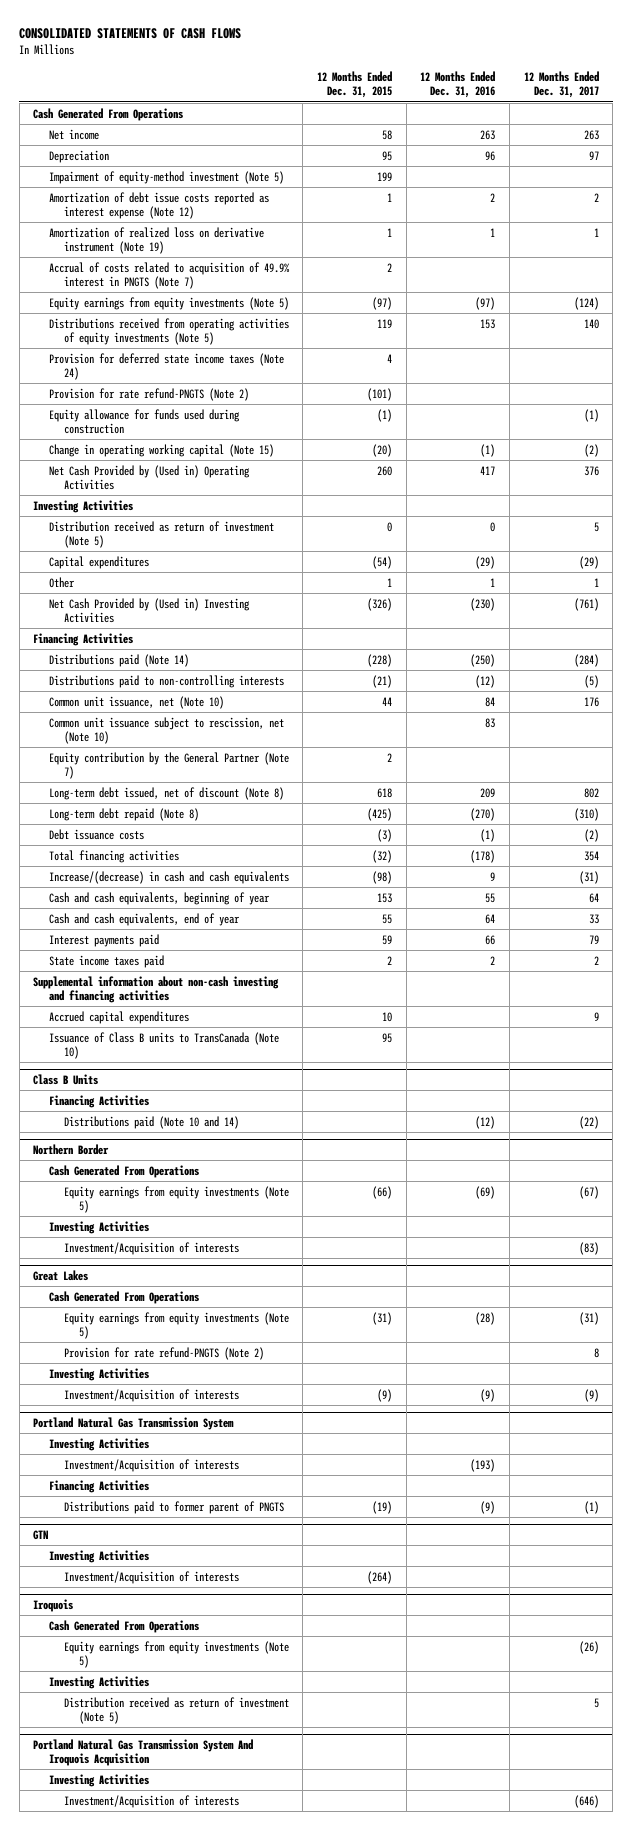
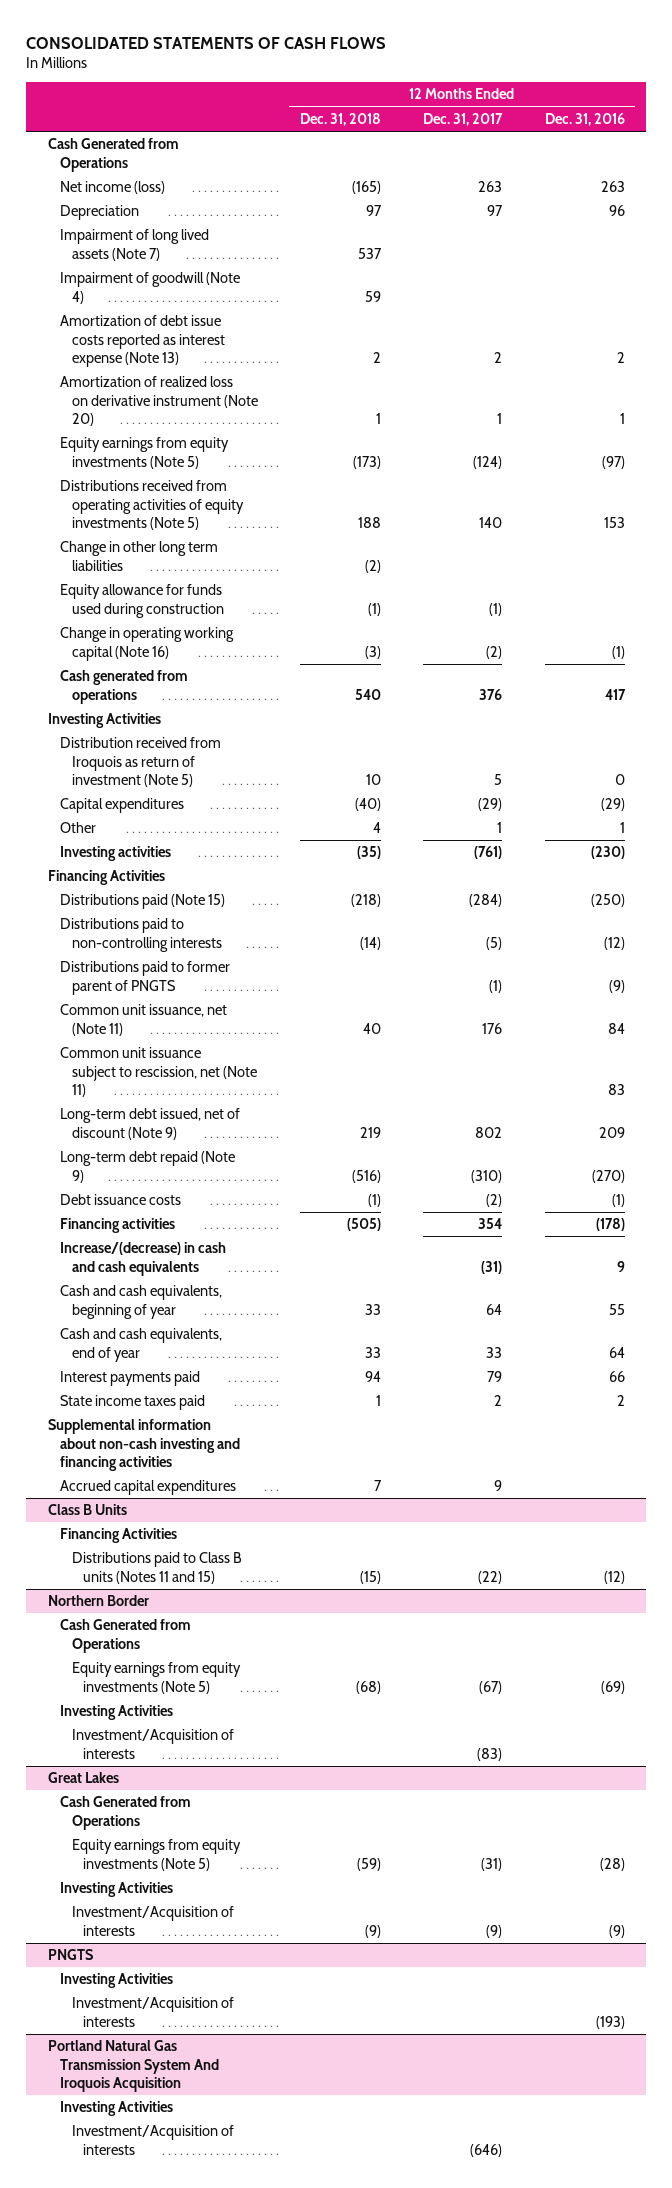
- | 12 Months Ended Dec. 31, 2015 | 12 Months Ended Dec. 31, 2016 | 12 Months Ended Dec. 31, 2017
+ | 12 Months Ended Dec. 31, 2018 | 12 Months Ended Dec. 31, 2017 | 12 Months Ended Dec. 31, 2016
- Cash Generated From Operations
- Net income | 58 | 263 | 263
+ Cash Generated from Operations
+ Net income (loss) | (165) | 263 | 263
- Impairment of equity-method investment (Note 5) | 199 | |
- Amortization of debt issue costs reported as interest expense (Note 12) | 1 | 2 | 2
- Amortization of realized loss on derivative instrument (Note 19) | 1 | 1 | 1
- Accrual of costs related to acquisition of 49.9% interest in PNGTS (Note 7) | 2 | |
+ Impairment of long lived assets (Note 7) | 537 | |
+ Impairment of goodwill (Note 4) | 59 | |
+ Amortization of debt issue costs reported as interest expense (Note 13) | 2 | 2 | 2
+ Amortization of realized loss on derivative instrument (Note 20) | 1 | 1 | 1
- Provision for deferred state income taxes (Note 24) | 4 | |
- Provision for rate refund-PNGTS (Note 2) | (101) | |
+ Change in other long term liabilities | (2) | |
- Change in operating working capital (Note 15) | (20) | (1) | (2)
- Net Cash Provided by (Used in) Operating Activities | 260 | 417 | 376
+ Change in operating working capital (Note 16) | (3) | (2) | (1)
+ Cash generated from operations | 540 | 376 | 417
- Distribution received as return of investment (Note 5) | 0 | 0 | 5
+ Distribution received from Iroquois as return of investment (Note 5) | 10 | 5 | 0
- Net Cash Provided by (Used in) Investing Activities | (326) | (230) | (761)
+ Investing activities | (35) | (761) | (230)
- Distributions paid (Note 14) | (228) | (250) | (284)
+ Distributions paid (Note 15) | (218) | (284) | (250)
- Common unit issuance, net (Note 10) | 44 | 84 | 176
- Common unit issuance subject to rescission, net (Note 10) | | 83 |
- Equity contribution by the General Partner (Note 7) | 2 | |
- Long-term debt issued, net of discount (Note 8) | 618 | 209 | 802
- Long-term debt repaid (Note 8) | (425) | (270) | (310)
+ Distributions paid to former parent of PNGTS | | (1) | (9)
+ Common unit issuance, net (Note 11) | 40 | 176 | 84
+ Common unit issuance subject to rescission, net (Note 11) | | | 83
+ Long-term debt issued, net of discount (Note 9) | 219 | 802 | 209
+ Long-term debt repaid (Note 9) | (516) | (310) | (270)
- Total financing activities | (32) | (178) | 354
+ Financing activities | (505) | 354 | (178)
- Issuance of Class B units to TransCanada (Note 10) | 95 | |
@ Class B Units
- Distributions paid (Note 10 and 14) | | (12) | (22)
+ Distributions paid to Class B units (Notes 11 and 15) | (15) | (22) | (12)
@ Northern Border
- Cash Generated From Operations
+ Cash Generated from Operations
@ Great Lakes
- Cash Generated From Operations
+ Cash Generated from Operations
- Provision for rate refund-PNGTS (Note 2) | | | 8
- Portland Natural Gas Transmission System
+ PNGTS
- Financing Activities
- Distributions paid to former parent of PNGTS | (19) | (9) | (1)
- GTN
- Investing Activities
- Investment/Acquisition of interests | (264) | |
- Iroquois
- Cash Generated From Operations
- Equity earnings from equity investments (Note 5) | | | (26)
- Investing Activities
- Distribution received as return of investment (Note 5) | | | 5

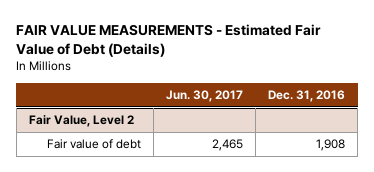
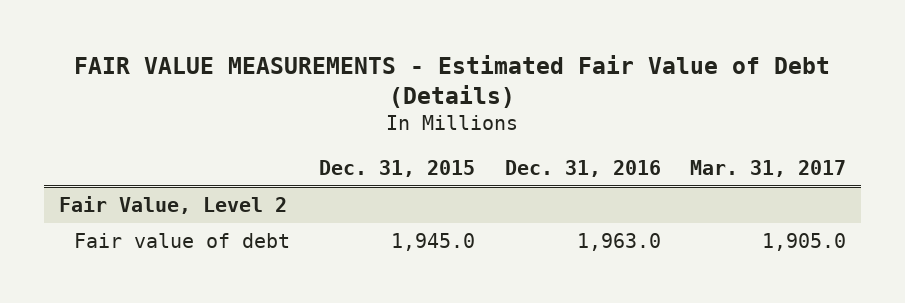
- | Jun. 30, 2017 | Dec. 31, 2016
+ | Dec. 31, 2015 | Dec. 31, 2016 | Mar. 31, 2017
@ Fair Value, Level 2
- Fair value of debt | 2,465 | 1,908
+ Fair value of debt | 1,945.0 | 1,963.0 | 1,905.0

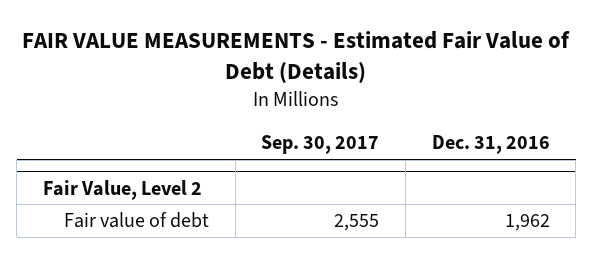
- | Dec. 31, 2015 | Dec. 31, 2016 | Mar. 31, 2017
+ | Sep. 30, 2017 | Dec. 31, 2016
@ Fair Value, Level 2
- Fair value of debt | 1,945.0 | 1,963.0 | 1,905.0
+ Fair value of debt | 2,555 | 1,962

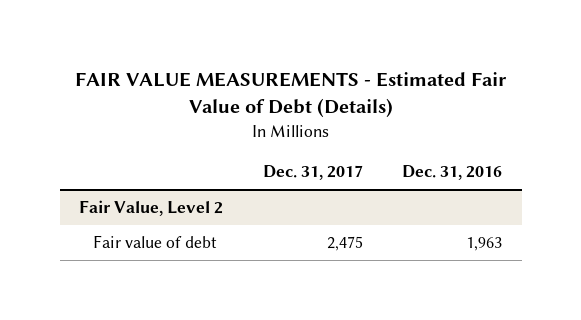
- | Sep. 30, 2017 | Dec. 31, 2016
+ | Dec. 31, 2017 | Dec. 31, 2016
@ Fair Value, Level 2
- Fair value of debt | 2,555 | 1,962
+ Fair value of debt | 2,475 | 1,963

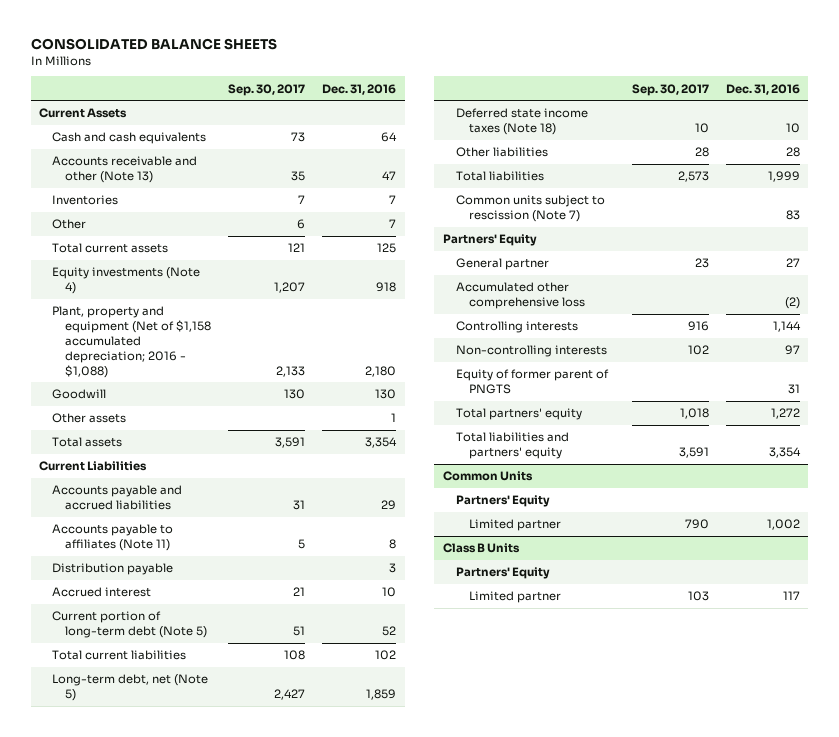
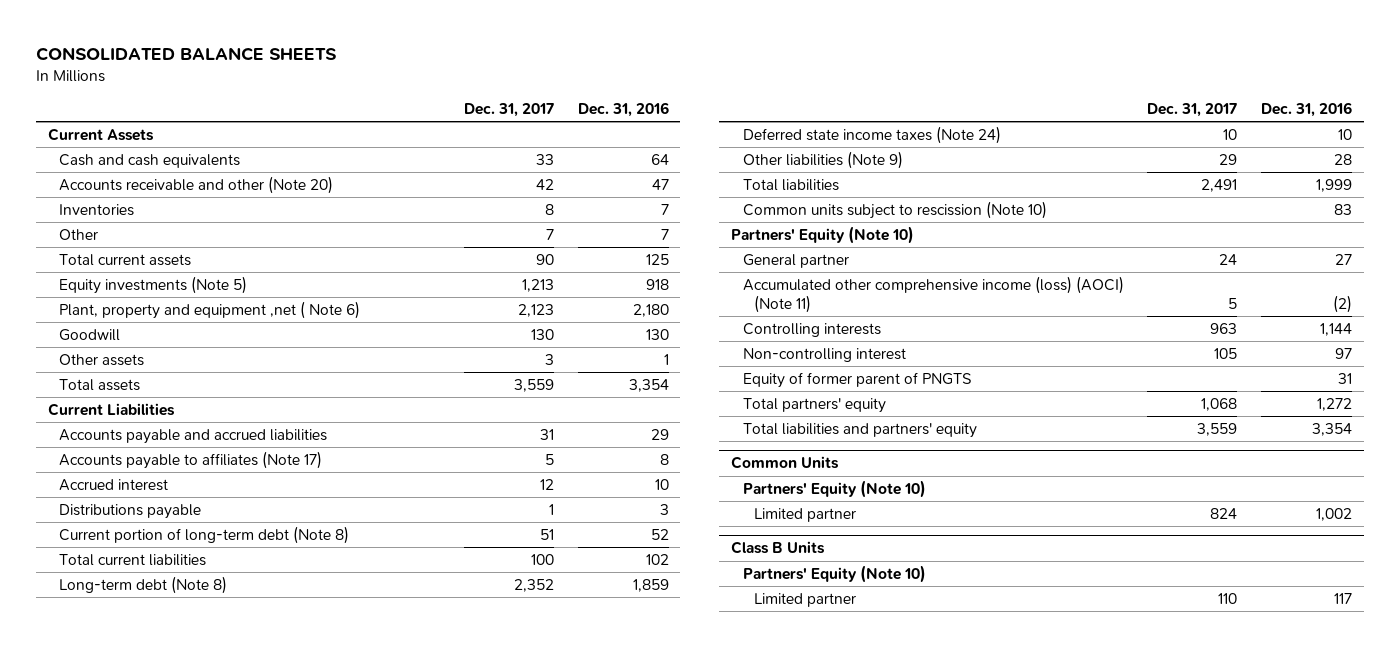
- | Sep. 30, 2017 | Dec. 31, 2016
+ | Dec. 31, 2017 | Dec. 31, 2016
- Accounts receivable and other (Note 13) | 35 | 47
+ Accounts receivable and other (Note 20) | 42 | 47
- Equity investments (Note 4) | 1,207 | 918
- Plant, property and equipment (Net of $1,158 accumulated depreciation; 2016 - $1,088) | 2,133 | 2,180
+ Equity investments (Note 5) | 1,213 | 918
+ Plant, property and equipment ,net ( Note 6) | 2,123 | 2,180
- Accounts payable to affiliates (Note 11) | 5 | 8
- Distribution payable | | 3
+ Accounts payable to affiliates (Note 17) | 5 | 8
- Current portion of long-term debt (Note 5) | 51 | 52
+ Distributions payable | 1 | 3
+ Current portion of long-term debt (Note 8) | 51 | 52
- Long-term debt, net (Note 5) | 2,427 | 1,859
- Deferred state income taxes (Note 18) | 10 | 10
- Other liabilities | 28 | 28
+ Long-term debt (Note 8) | 2,352 | 1,859
+ Deferred state income taxes (Note 24) | 10 | 10
+ Other liabilities (Note 9) | 29 | 28
- Common units subject to rescission (Note 7) | | 83
- Partners' Equity
+ Common units subject to rescission (Note 10) | | 83
+ Partners' Equity (Note 10)
- Accumulated other comprehensive loss | | (2)
+ Accumulated other comprehensive income (loss) (AOCI) (Note 11) | 5 | (2)
- Non-controlling interests | 102 | 97
+ Non-controlling interest | 105 | 97
@ Common Units
- Partners' Equity
+ Partners' Equity (Note 10)
@ Class B Units
- Partners' Equity
+ Partners' Equity (Note 10)

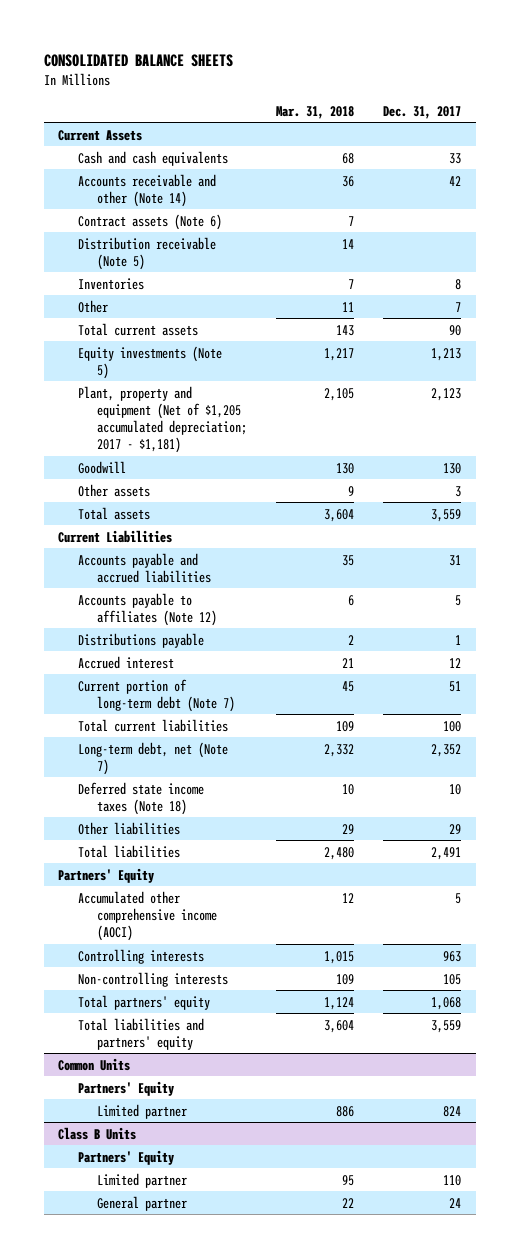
- | Dec. 31, 2017 | Dec. 31, 2016
+ | Mar. 31, 2018 | Dec. 31, 2017
- Accounts receivable and other (Note 20) | 42 | 47
+ Accounts receivable and other (Note 14) | 36 | 42
+ Contract assets (Note 6) | 7 |
+ Distribution receivable (Note 5) | 14 |
- Plant, property and equipment ,net ( Note 6) | 2,123 | 2,180
+ Plant, property and equipment (Net of $1,205 accumulated depreciation; 2017 - $1,181) | 2,105 | 2,123
- Accounts payable to affiliates (Note 17) | 5 | 8
+ Accounts payable to affiliates (Note 12) | 6 | 5
- Current portion of long-term debt (Note 8) | 51 | 52
moved down: Accrued interest | 21 | 12
+ Current portion of long-term debt (Note 7) | 45 | 51
- Long-term debt (Note 8) | 2,352 | 1,859
- Deferred state income taxes (Note 24) | 10 | 10
- Other liabilities (Note 9) | 29 | 28
+ Long-term debt, net (Note 7) | 2,332 | 2,352
+ Deferred state income taxes (Note 18) | 10 | 10
+ Other liabilities | 29 | 29
- Common units subject to rescission (Note 10) | | 83
- Partners' Equity (Note 10)
- General partner | 24 | 27
- Accumulated other comprehensive income (loss) (AOCI) (Note 11) | 5 | (2)
+ Partners' Equity
+ Accumulated other comprehensive income (AOCI) | 12 | 5
- Non-controlling interest | 105 | 97
- Equity of former parent of PNGTS | | 31
+ Non-controlling interests | 109 | 105
@ Common Units
- Partners' Equity (Note 10)
+ Partners' Equity
@ Class B Units
- Partners' Equity (Note 10)
+ Partners' Equity
+ General partner | 22 | 24

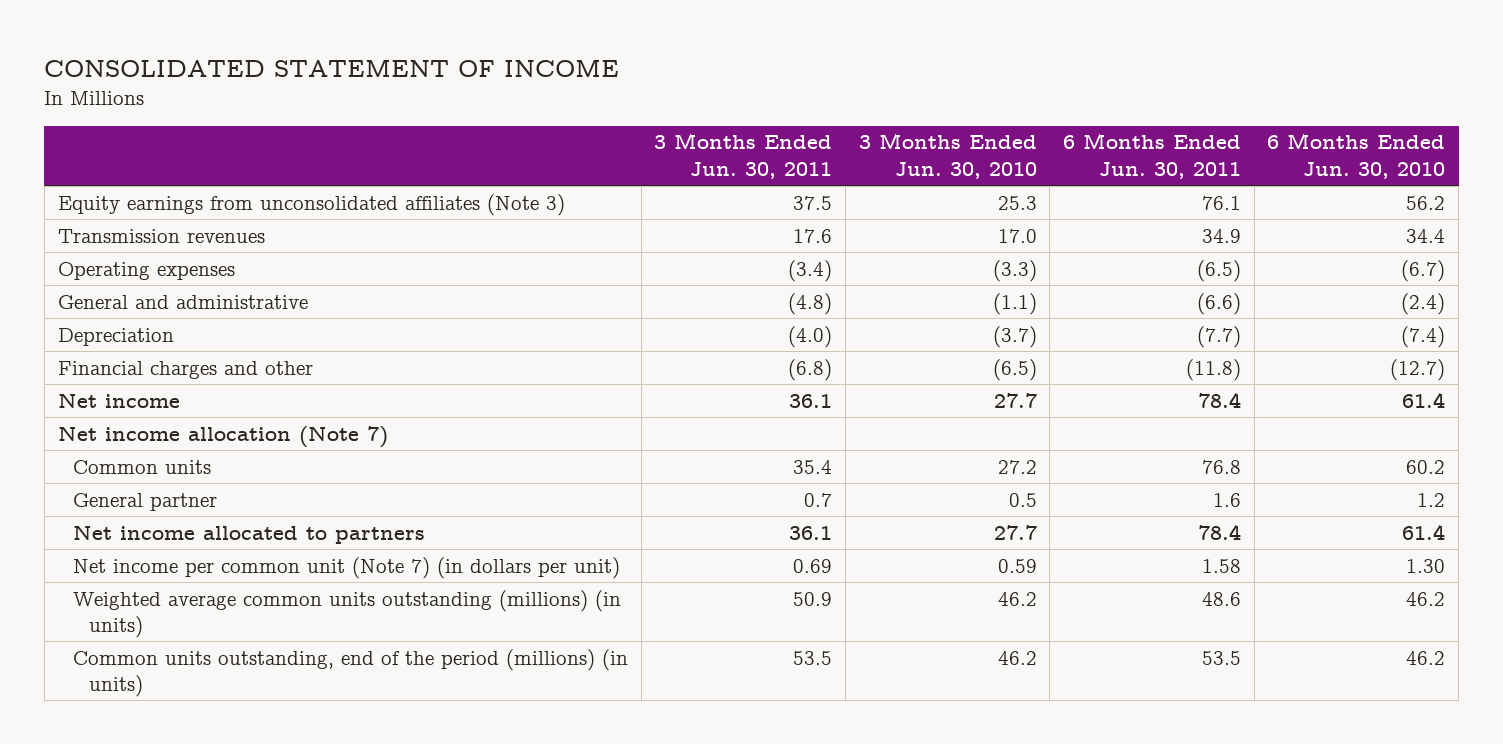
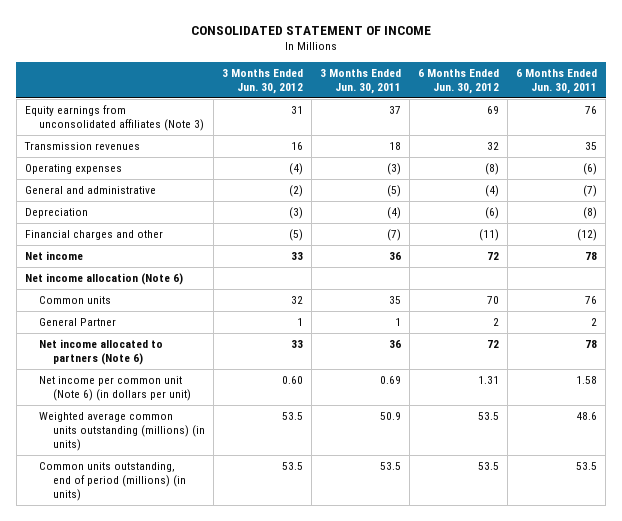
- | 3 Months Ended Jun. 30, 2011 | 3 Months Ended Jun. 30, 2010 | 6 Months Ended Jun. 30, 2011 | 6 Months Ended Jun. 30, 2010
+ | 3 Months Ended Jun. 30, 2012 | 3 Months Ended Jun. 30, 2011 | 6 Months Ended Jun. 30, 2012 | 6 Months Ended Jun. 30, 2011
- Equity earnings from unconsolidated affiliates (Note 3) | 37.5 | 25.3 | 76.1 | 56.2
- Transmission revenues | 17.6 | 17.0 | 34.9 | 34.4
- Operating expenses | (3.4) | (3.3) | (6.5) | (6.7)
- General and administrative | (4.8) | (1.1) | (6.6) | (2.4)
- Depreciation | (4.0) | (3.7) | (7.7) | (7.4)
- Financial charges and other | (6.8) | (6.5) | (11.8) | (12.7)
- Net income | 36.1 | 27.7 | 78.4 | 61.4
- Net income allocation (Note 7)
- Common units | 35.4 | 27.2 | 76.8 | 60.2
- General partner | 0.7 | 0.5 | 1.6 | 1.2
- Net income allocated to partners | 36.1 | 27.7 | 78.4 | 61.4
- Net income per common unit (Note 7) (in dollars per unit) | 0.69 | 0.59 | 1.58 | 1.30
+ Equity earnings from unconsolidated affiliates (Note 3) | 31 | 37 | 69 | 76
+ Transmission revenues | 16 | 18 | 32 | 35
+ Operating expenses | (4) | (3) | (8) | (6)
+ General and administrative | (2) | (5) | (4) | (7)
+ Depreciation | (3) | (4) | (6) | (8)
+ Financial charges and other | (5) | (7) | (11) | (12)
+ Net income | 33 | 36 | 72 | 78
+ Net income allocation (Note 6)
+ Common units | 32 | 35 | 70 | 76
+ General Partner | 1 | 1 | 2 | 2
+ Net income allocated to partners (Note 6) | 33 | 36 | 72 | 78
+ Net income per common unit (Note 6) (in dollars per unit) | 0.60 | 0.69 | 1.31 | 1.58
- Common units outstanding, end of the period (millions) (in units) | 53.5 | 46.2 | 53.5 | 46.2
+ Common units outstanding, end of period (millions) (in units) | 53.5 | 53.5 | 53.5 | 53.5

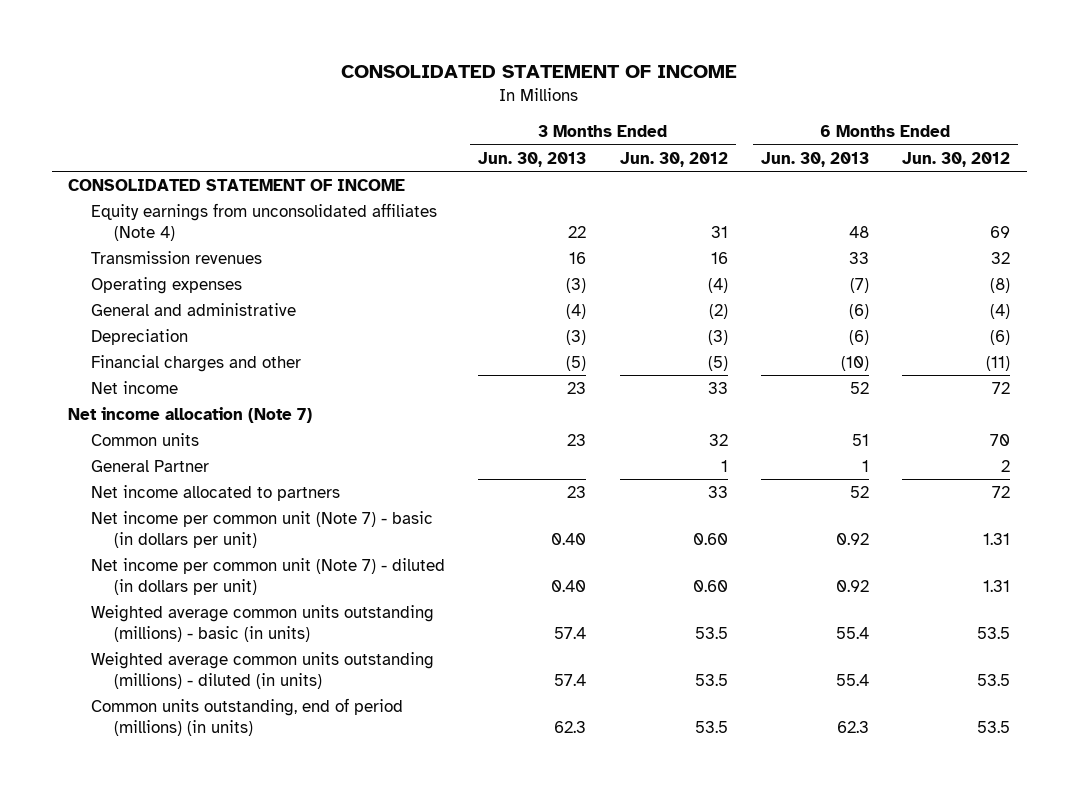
- | 3 Months Ended Jun. 30, 2012 | 3 Months Ended Jun. 30, 2011 | 6 Months Ended Jun. 30, 2012 | 6 Months Ended Jun. 30, 2011
+ | 3 Months Ended Jun. 30, 2013 | 3 Months Ended Jun. 30, 2012 | 6 Months Ended Jun. 30, 2013 | 6 Months Ended Jun. 30, 2012
- Equity earnings from unconsolidated affiliates (Note 3) | 31 | 37 | 69 | 76
+ CONSOLIDATED STATEMENT OF INCOME
+ Equity earnings from unconsolidated affiliates (Note 4) | 22 | 31 | 48 | 69
- Net income allocation (Note 6)
+ Net income allocation (Note 7)
- Net income allocated to partners (Note 6) | 33 | 36 | 72 | 78
- Net income per common unit (Note 6) (in dollars per unit) | 0.60 | 0.69 | 1.31 | 1.58
- Weighted average common units outstanding (millions) (in units) | 53.5 | 50.9 | 53.5 | 48.6
+ Net income allocated to partners | 23 | 33 | 52 | 72
+ Net income per common unit (Note 7) - basic (in dollars per unit) | 0.40 | 0.60 | 0.92 | 1.31
+ Net income per common unit (Note 7) - diluted (in dollars per unit) | 0.40 | 0.60 | 0.92 | 1.31
+ Weighted average common units outstanding (millions) - basic (in units) | 57.4 | 53.5 | 55.4 | 53.5
+ Weighted average common units outstanding (millions) - diluted (in units) | 57.4 | 53.5 | 55.4 | 53.5

